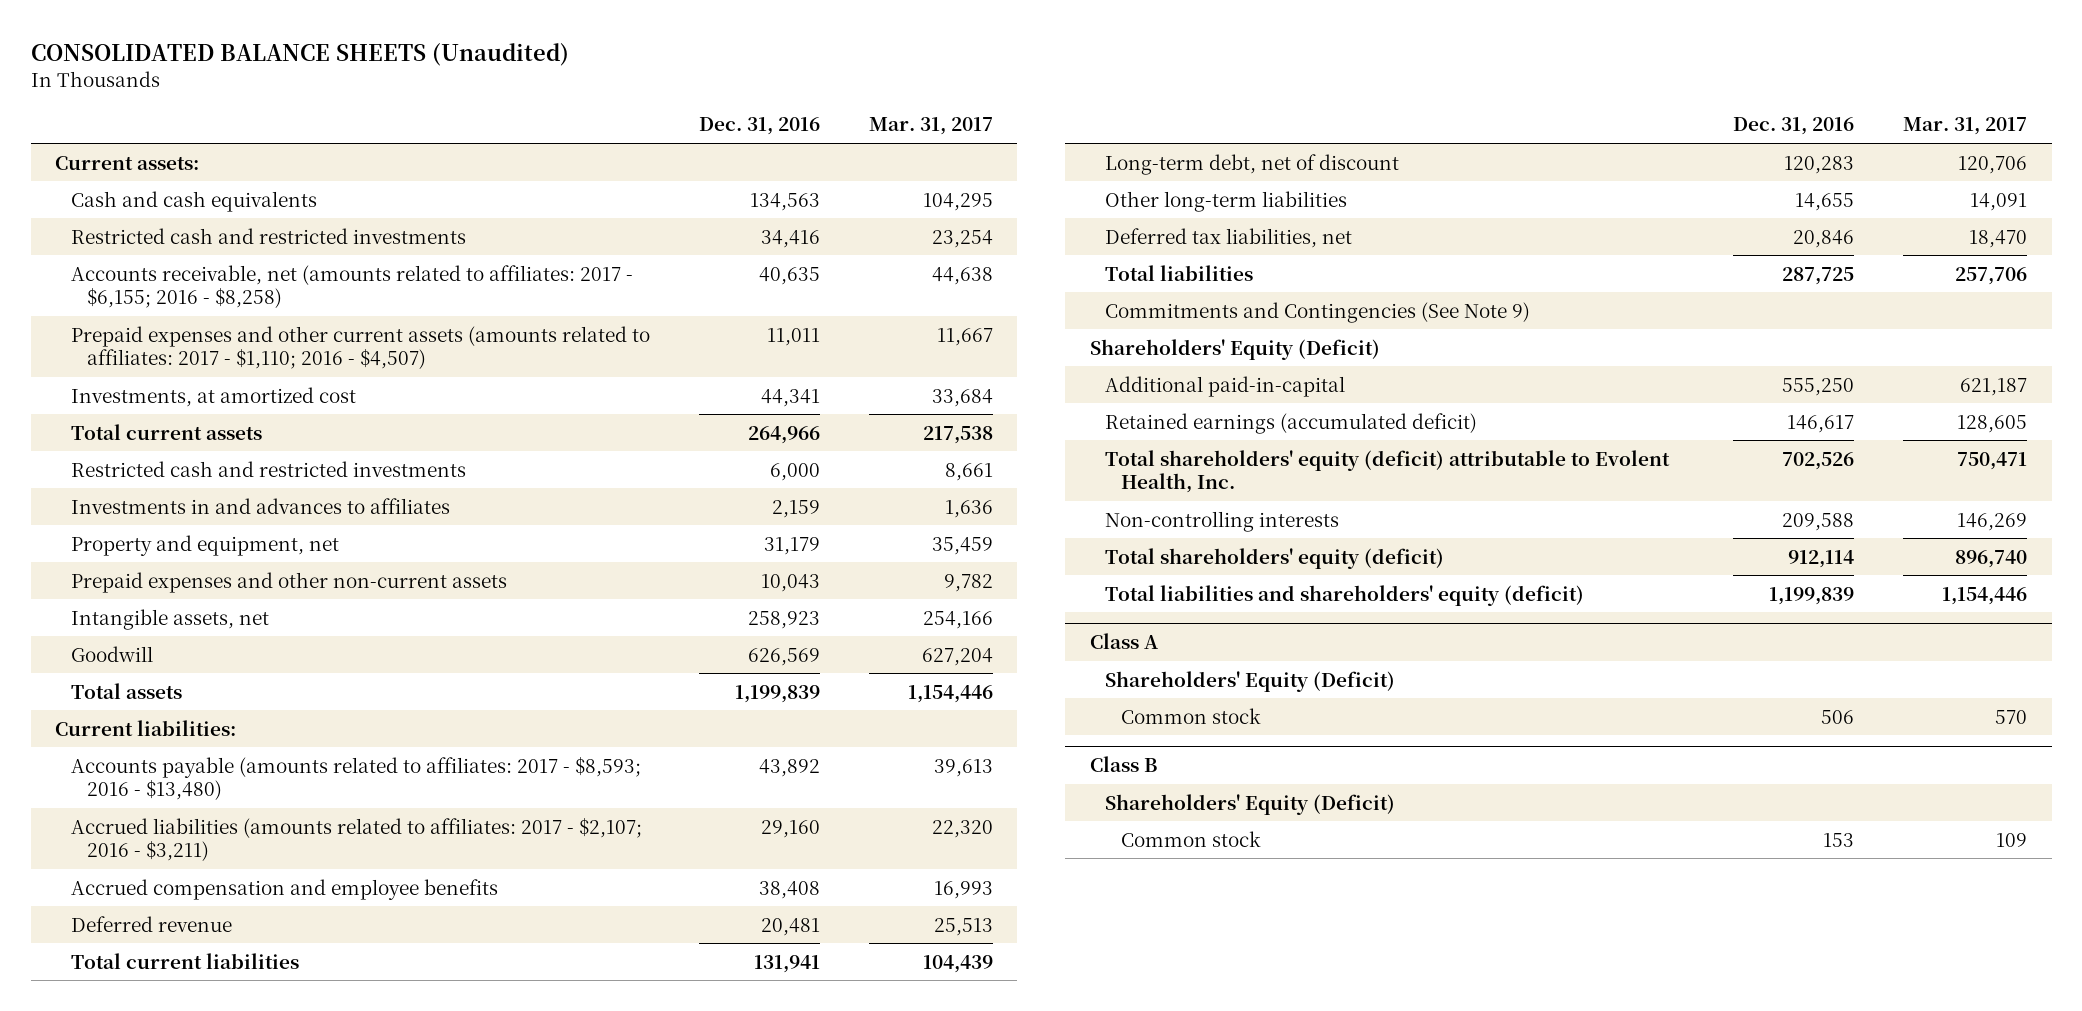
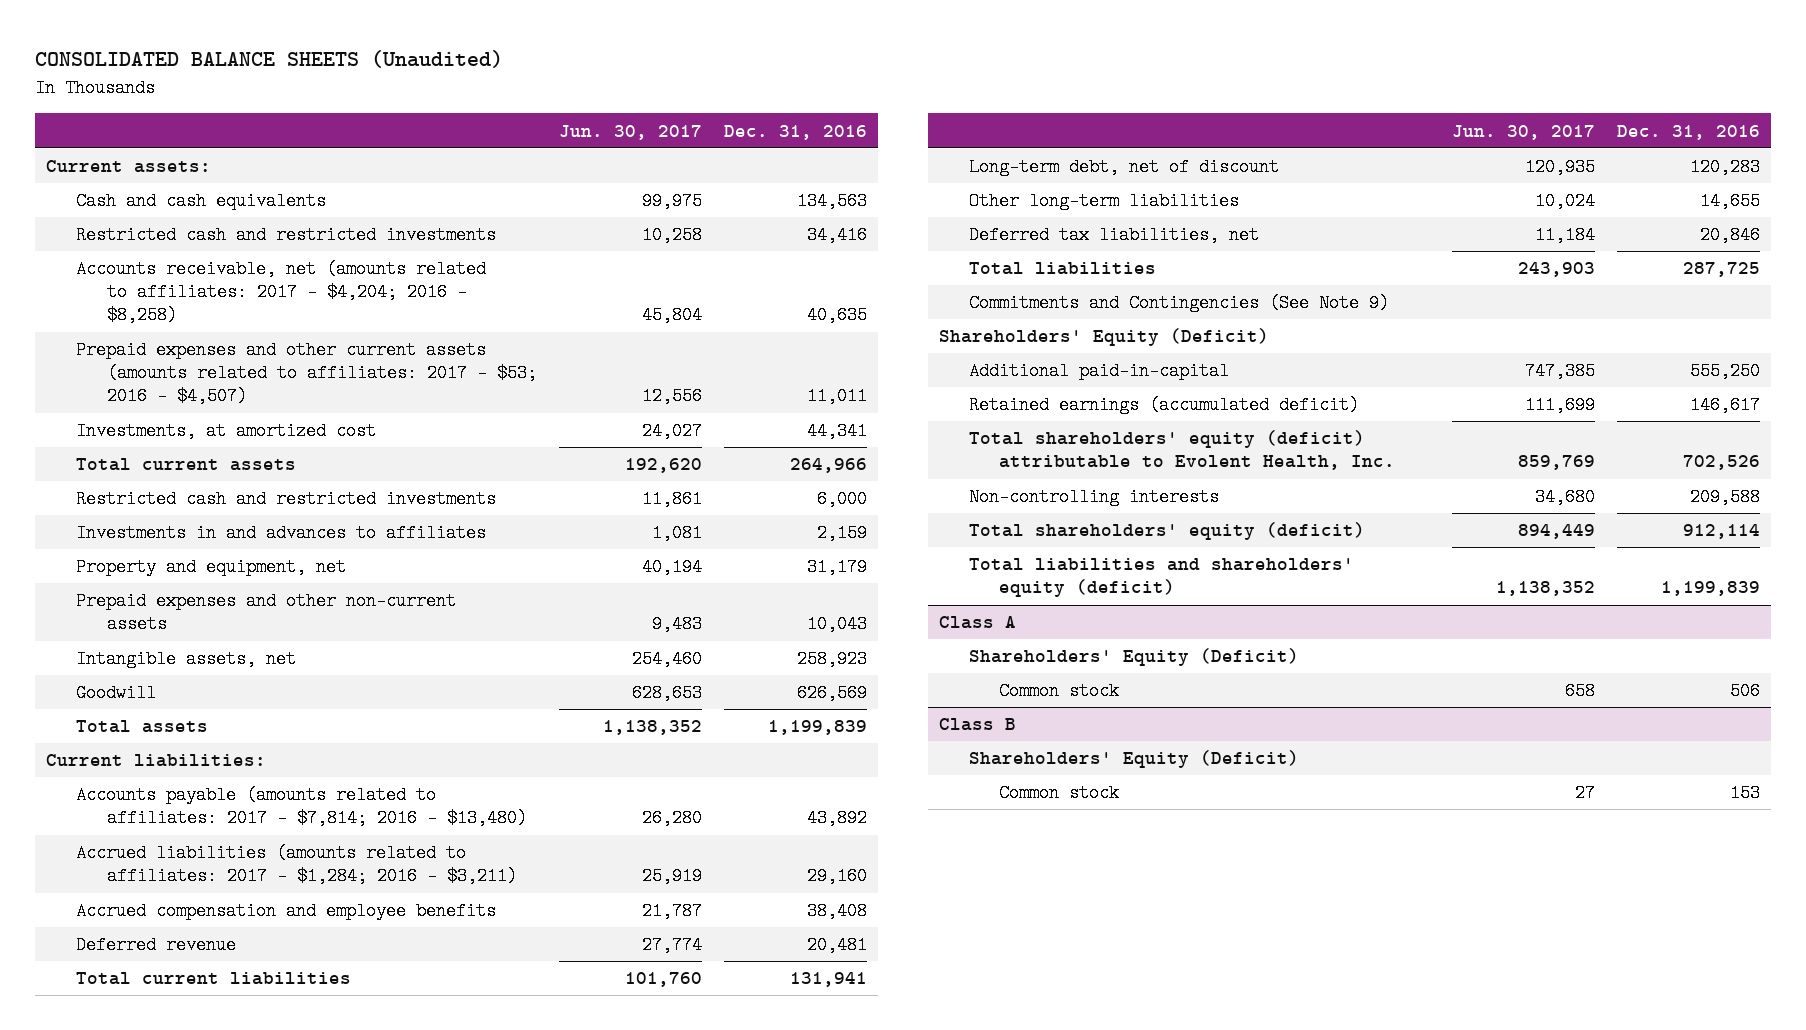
- | Dec. 31, 2016 | Mar. 31, 2017
+ | Jun. 30, 2017 | Dec. 31, 2016
- Accounts receivable, net (amounts related to affiliates: 2017 - $6,155; 2016 - $8,258) | 40,635 | 44,638
- Prepaid expenses and other current assets (amounts related to affiliates: 2017 - $1,110; 2016 - $4,507) | 11,011 | 11,667
+ Accounts receivable, net (amounts related to affiliates: 2017 - $4,204; 2016 - $8,258) | 45,804 | 40,635
+ Prepaid expenses and other current assets (amounts related to affiliates: 2017 - $53; 2016 - $4,507) | 12,556 | 11,011
- Accounts payable (amounts related to affiliates: 2017 - $8,593; 2016 - $13,480) | 43,892 | 39,613
- Accrued liabilities (amounts related to affiliates: 2017 - $2,107; 2016 - $3,211) | 29,160 | 22,320
+ Accounts payable (amounts related to affiliates: 2017 - $7,814; 2016 - $13,480) | 26,280 | 43,892
+ Accrued liabilities (amounts related to affiliates: 2017 - $1,284; 2016 - $3,211) | 25,919 | 29,160

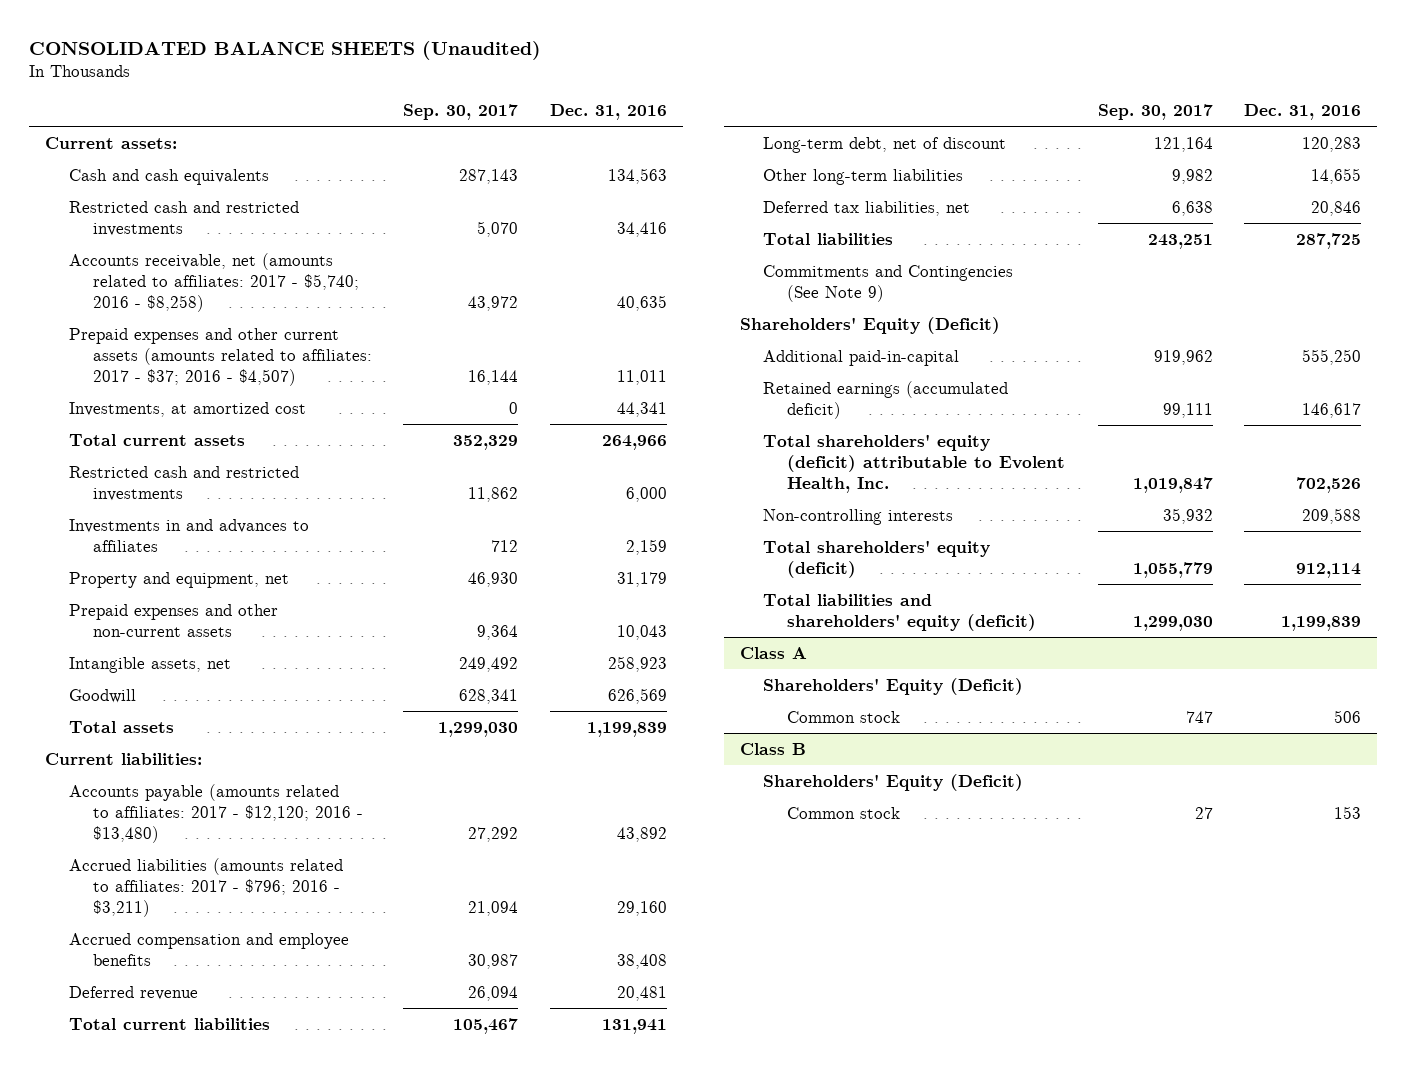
- | Jun. 30, 2017 | Dec. 31, 2016
+ | Sep. 30, 2017 | Dec. 31, 2016
- Accounts receivable, net (amounts related to affiliates: 2017 - $4,204; 2016 - $8,258) | 45,804 | 40,635
- Prepaid expenses and other current assets (amounts related to affiliates: 2017 - $53; 2016 - $4,507) | 12,556 | 11,011
+ Accounts receivable, net (amounts related to affiliates: 2017 - $5,740; 2016 - $8,258) | 43,972 | 40,635
+ Prepaid expenses and other current assets (amounts related to affiliates: 2017 - $37; 2016 - $4,507) | 16,144 | 11,011
- Accounts payable (amounts related to affiliates: 2017 - $7,814; 2016 - $13,480) | 26,280 | 43,892
- Accrued liabilities (amounts related to affiliates: 2017 - $1,284; 2016 - $3,211) | 25,919 | 29,160
+ Accounts payable (amounts related to affiliates: 2017 - $12,120; 2016 - $13,480) | 27,292 | 43,892
+ Accrued liabilities (amounts related to affiliates: 2017 - $796; 2016 - $3,211) | 21,094 | 29,160

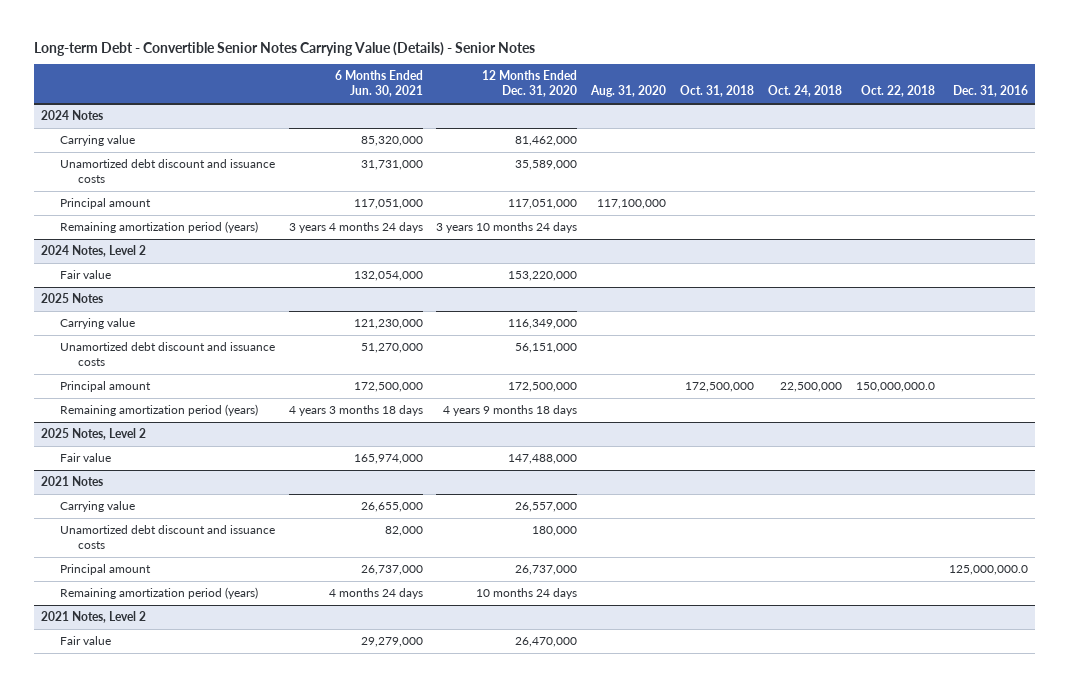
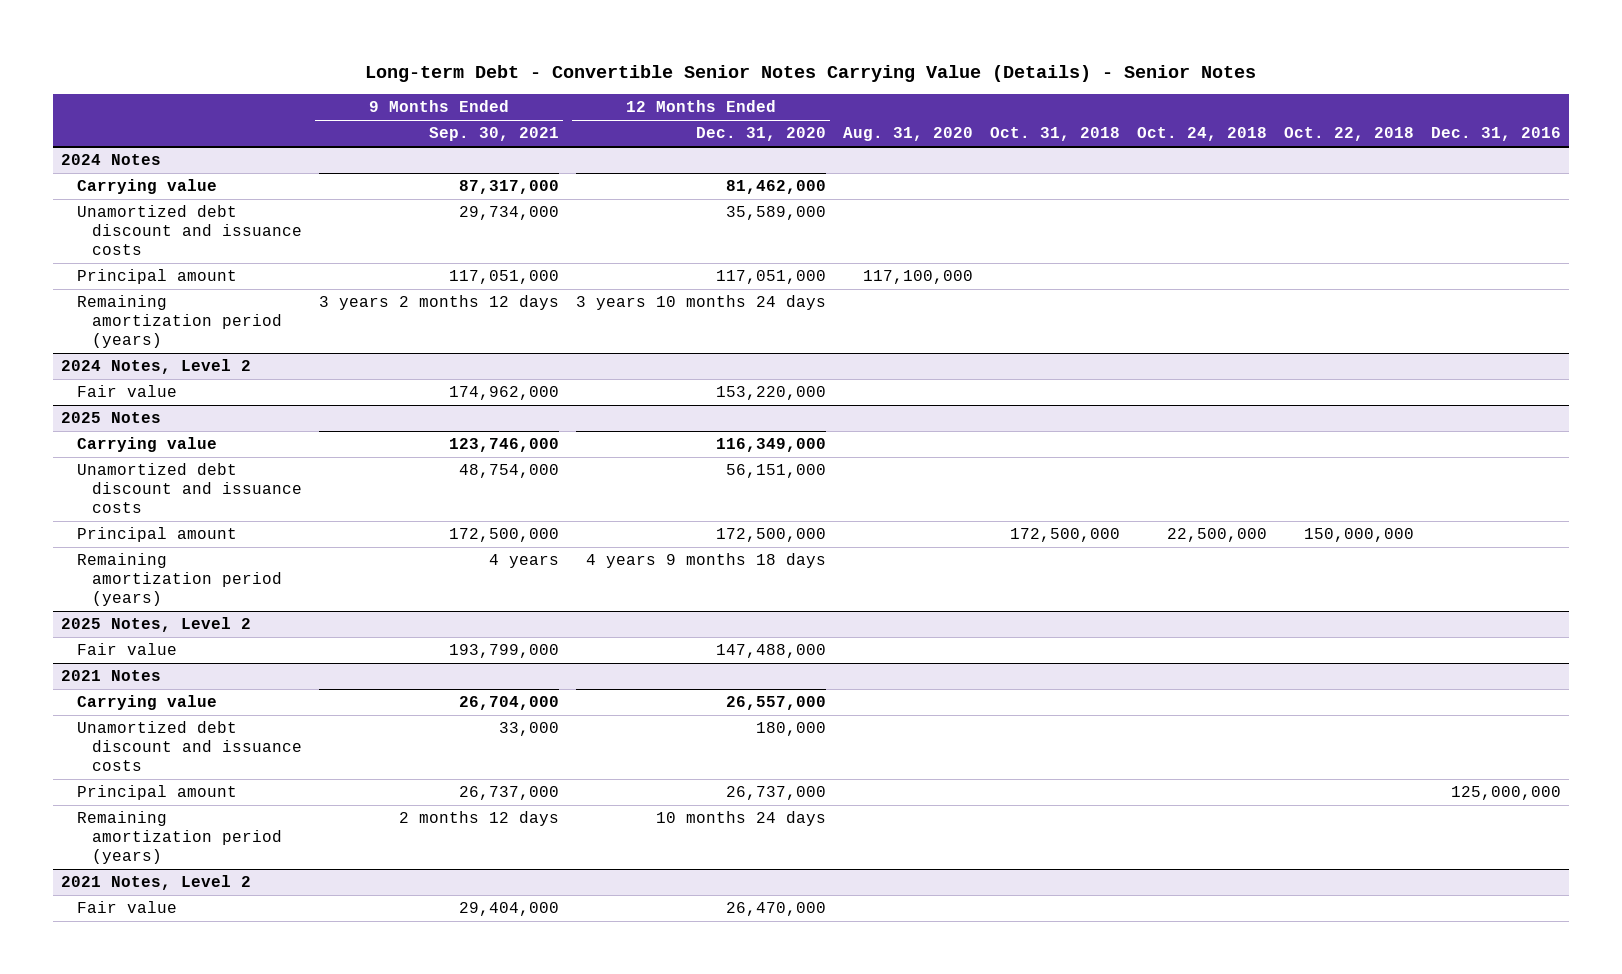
- | 6 Months Ended Jun. 30, 2021 | 12 Months Ended Dec. 31, 2020 | Aug. 31, 2020 | Oct. 31, 2018 | Oct. 24, 2018 | Oct. 22, 2018 | Dec. 31, 2016
+ | 9 Months Ended Sep. 30, 2021 | 12 Months Ended Dec. 31, 2020 | Aug. 31, 2020 | Oct. 31, 2018 | Oct. 24, 2018 | Oct. 22, 2018 | Dec. 31, 2016
@ 2025 Notes
- Principal amount | 172,500,000 | 172,500,000 | | 172,500,000 | 22,500,000 | 150,000,000.0 |
+ Principal amount | 172,500,000 | 172,500,000 | | 172,500,000 | 22,500,000 | 150,000,000 |
@ 2021 Notes
- Principal amount | 26,737,000 | 26,737,000 | | | | | 125,000,000.0
+ Principal amount | 26,737,000 | 26,737,000 | | | | | 125,000,000

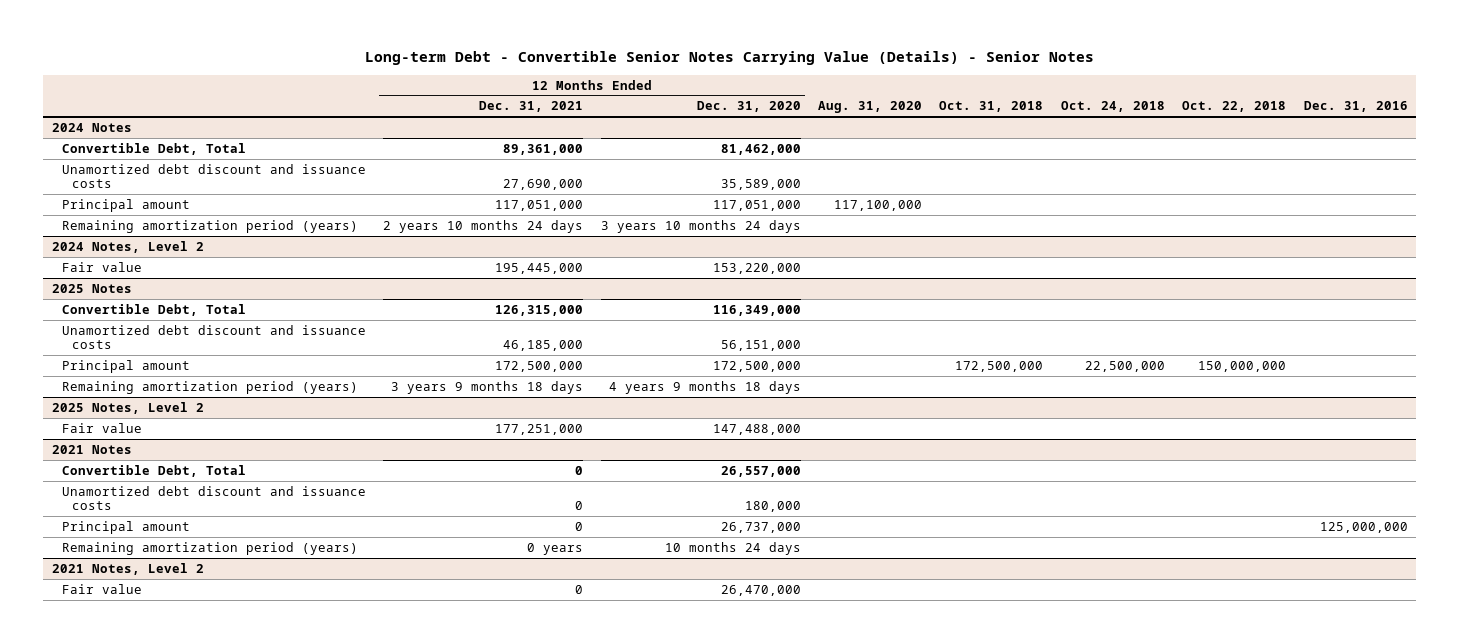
- | 9 Months Ended Sep. 30, 2021 | 12 Months Ended Dec. 31, 2020 | Aug. 31, 2020 | Oct. 31, 2018 | Oct. 24, 2018 | Oct. 22, 2018 | Dec. 31, 2016
+ | 12 Months Ended Dec. 31, 2021 | 12 Months Ended Dec. 31, 2020 | Aug. 31, 2020 | Oct. 31, 2018 | Oct. 24, 2018 | Oct. 22, 2018 | Dec. 31, 2016
@ 2024 Notes
- Carrying value | 87,317,000 | 81,462,000 | | | | |
+ Convertible Debt, Total | 89,361,000 | 81,462,000 | | | | |
@ 2025 Notes
- Carrying value | 123,746,000 | 116,349,000 | | | | |
+ Convertible Debt, Total | 126,315,000 | 116,349,000 | | | | |
@ 2021 Notes
- Carrying value | 26,704,000 | 26,557,000 | | | | |
+ Convertible Debt, Total | 0 | 26,557,000 | | | | |

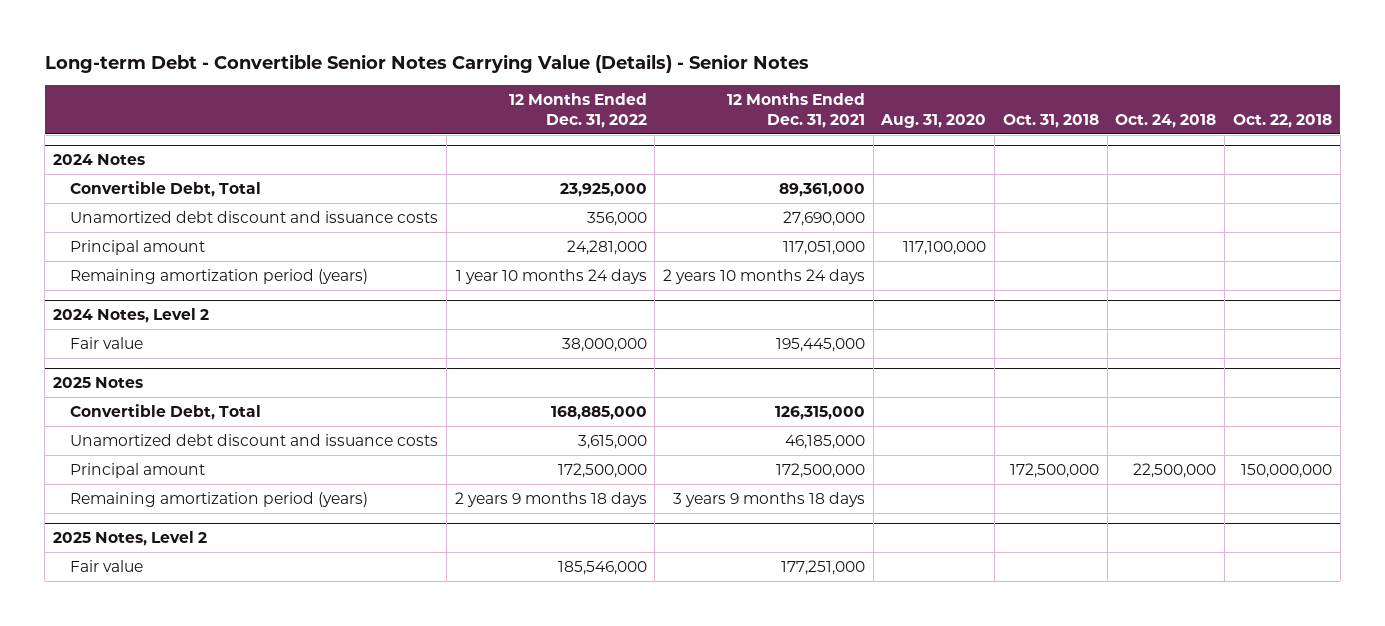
- | 12 Months Ended Dec. 31, 2021 | 12 Months Ended Dec. 31, 2020 | Aug. 31, 2020 | Oct. 31, 2018 | Oct. 24, 2018 | Oct. 22, 2018 | Dec. 31, 2016
+ | 12 Months Ended Dec. 31, 2022 | 12 Months Ended Dec. 31, 2021 | Aug. 31, 2020 | Oct. 31, 2018 | Oct. 24, 2018 | Oct. 22, 2018
- 2021 Notes
- Convertible Debt, Total | 0 | 26,557,000 | | | | |
- Unamortized debt discount and issuance costs | 0 | 180,000 | | | | |
- Principal amount | 0 | 26,737,000 | | | | | 125,000,000
- Remaining amortization period (years) | 0 years | 10 months 24 days | | | | |
- 2021 Notes, Level 2
- Fair value | 0 | 26,470,000 | | | | |

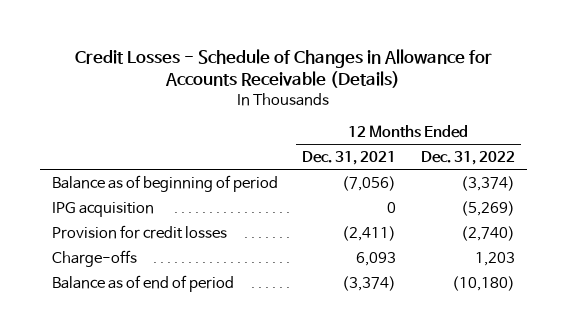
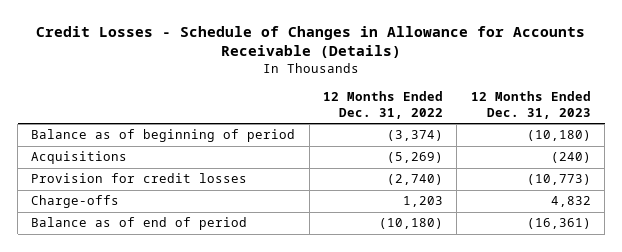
- | 12 Months Ended Dec. 31, 2021 | 12 Months Ended Dec. 31, 2022
+ | 12 Months Ended Dec. 31, 2022 | 12 Months Ended Dec. 31, 2023
- IPG acquisition | 0 | (5,269)
+ Acquisitions | (5,269) | (240)

